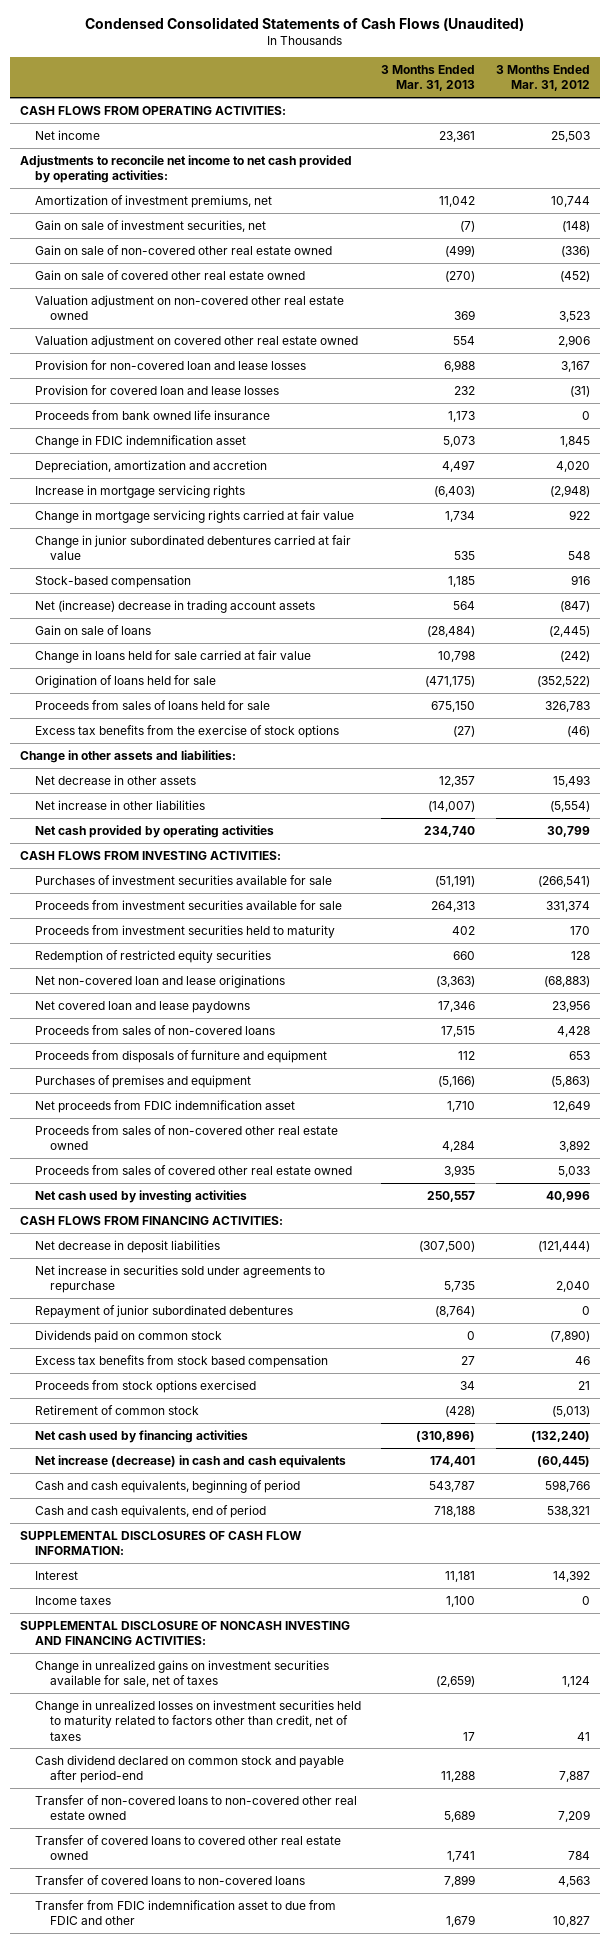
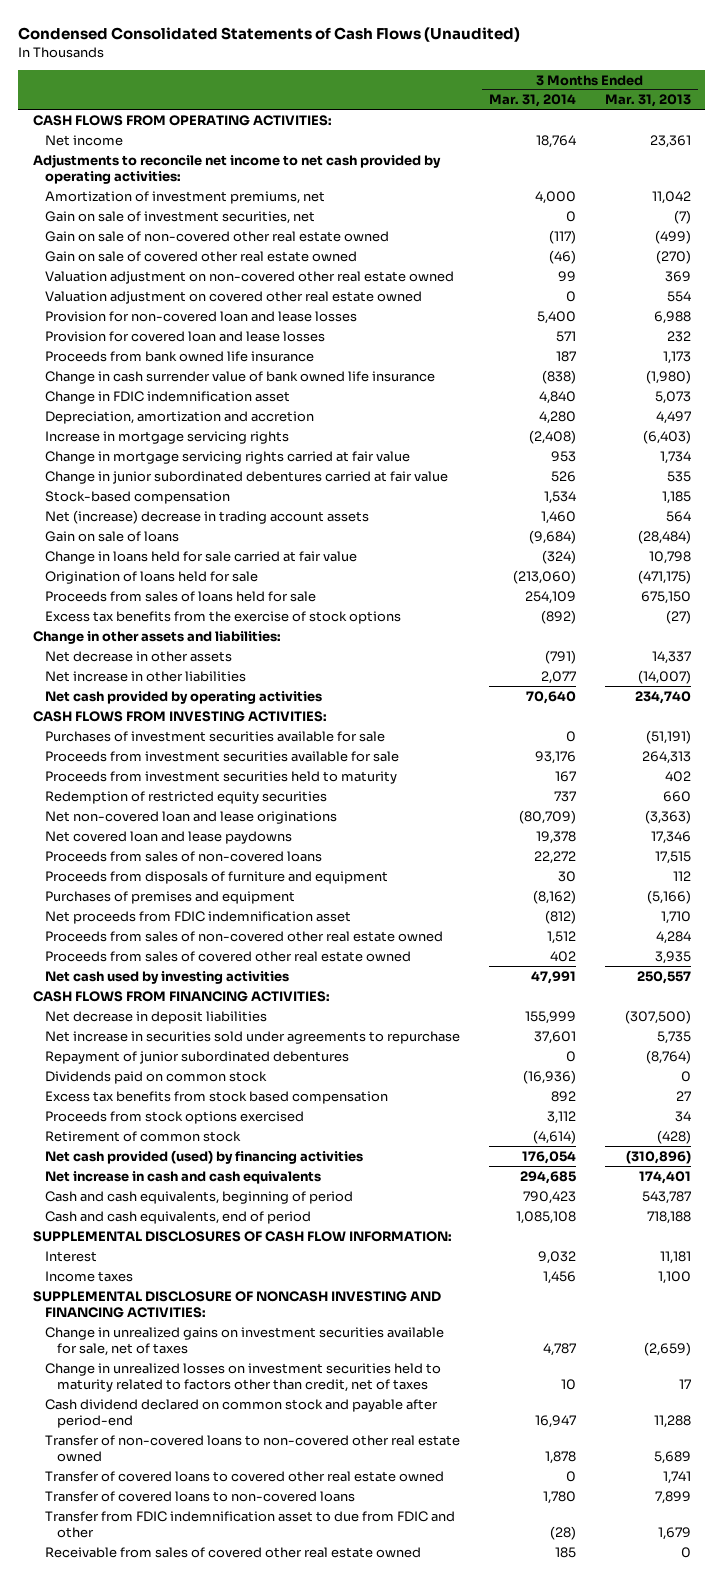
- | 3 Months Ended Mar. 31, 2013 | 3 Months Ended Mar. 31, 2012
+ | 3 Months Ended Mar. 31, 2014 | 3 Months Ended Mar. 31, 2013
+ Change in cash surrender value of bank owned life insurance | (838) | (1,980)
- Net decrease in other assets | 12,357 | 15,493
+ Net decrease in other assets | (791) | 14,337
- Net cash used by financing activities | (310,896) | (132,240)
- Net increase (decrease) in cash and cash equivalents | 174,401 | (60,445)
+ Net cash provided (used) by financing activities | 176,054 | (310,896)
+ Net increase in cash and cash equivalents | 294,685 | 174,401
+ Receivable from sales of covered other real estate owned | 185 | 0

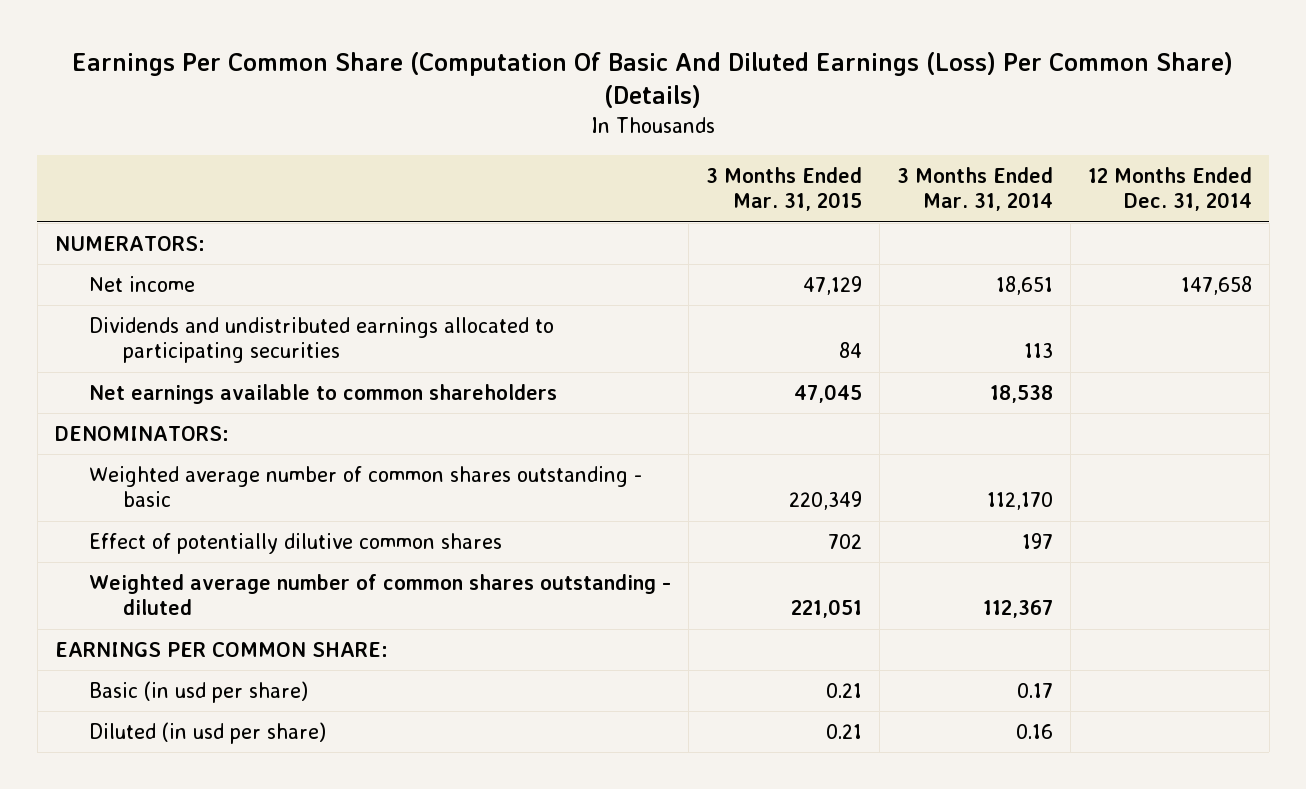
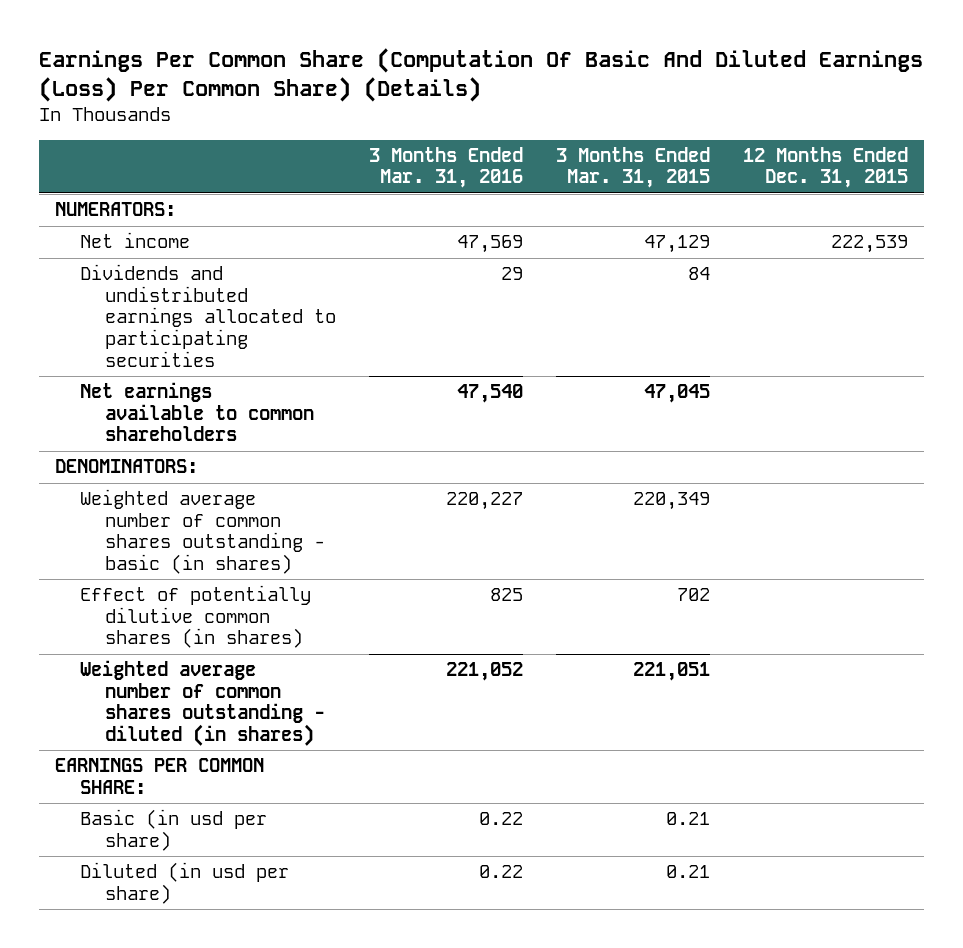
- | 3 Months Ended Mar. 31, 2015 | 3 Months Ended Mar. 31, 2014 | 12 Months Ended Dec. 31, 2014
+ | 3 Months Ended Mar. 31, 2016 | 3 Months Ended Mar. 31, 2015 | 12 Months Ended Dec. 31, 2015
- Weighted average number of common shares outstanding - basic | 220,349 | 112,170 |
- Effect of potentially dilutive common shares | 702 | 197 |
- Weighted average number of common shares outstanding - diluted | 221,051 | 112,367 |
+ Weighted average number of common shares outstanding - basic (in shares) | 220,227 | 220,349 |
+ Effect of potentially dilutive common shares (in shares) | 825 | 702 |
+ Weighted average number of common shares outstanding - diluted (in shares) | 221,052 | 221,051 |

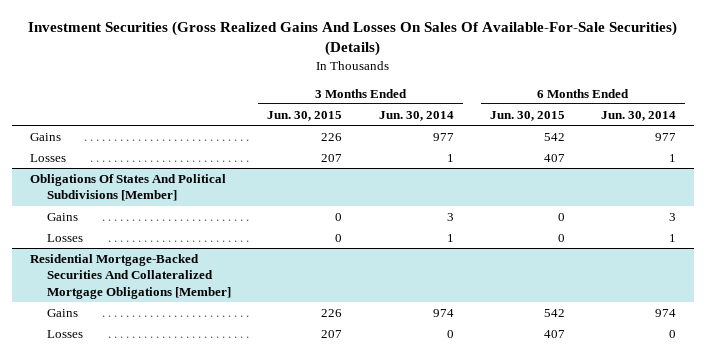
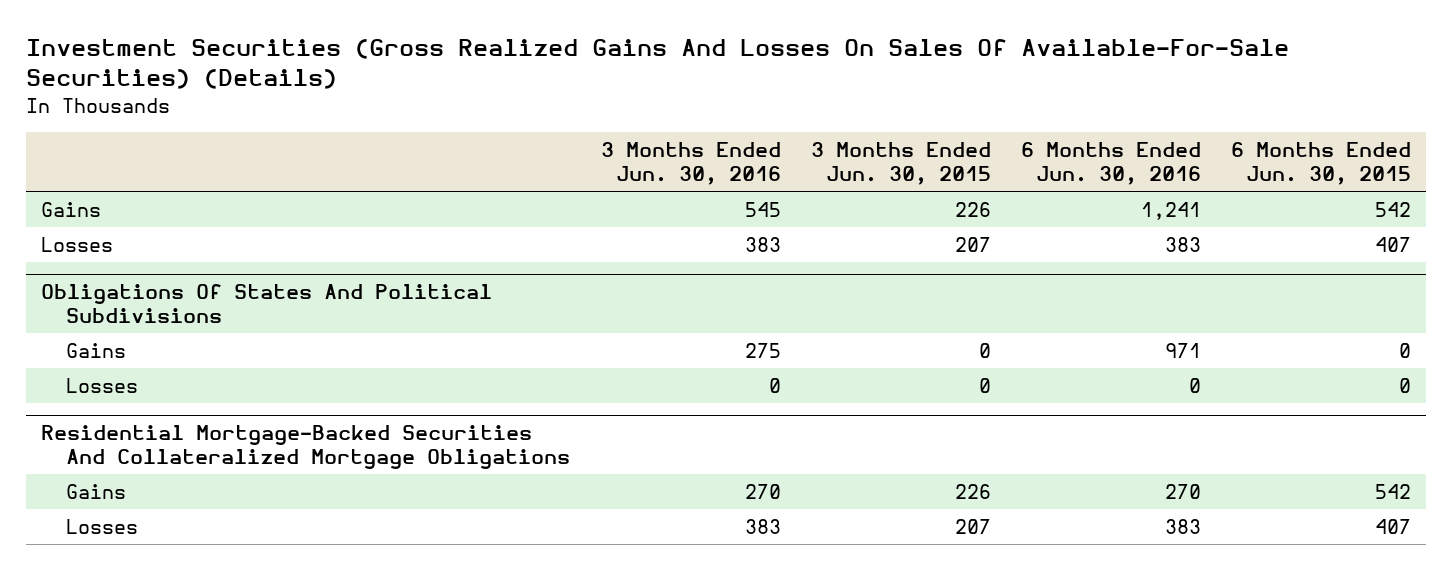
- | 3 Months Ended Jun. 30, 2015 | 3 Months Ended Jun. 30, 2014 | 6 Months Ended Jun. 30, 2015 | 6 Months Ended Jun. 30, 2014
+ | 3 Months Ended Jun. 30, 2016 | 3 Months Ended Jun. 30, 2015 | 6 Months Ended Jun. 30, 2016 | 6 Months Ended Jun. 30, 2015
- Obligations Of States And Political Subdivisions [Member]
+ Obligations Of States And Political Subdivisions
- Residential Mortgage-Backed Securities And Collateralized Mortgage Obligations [Member]
+ Residential Mortgage-Backed Securities And Collateralized Mortgage Obligations

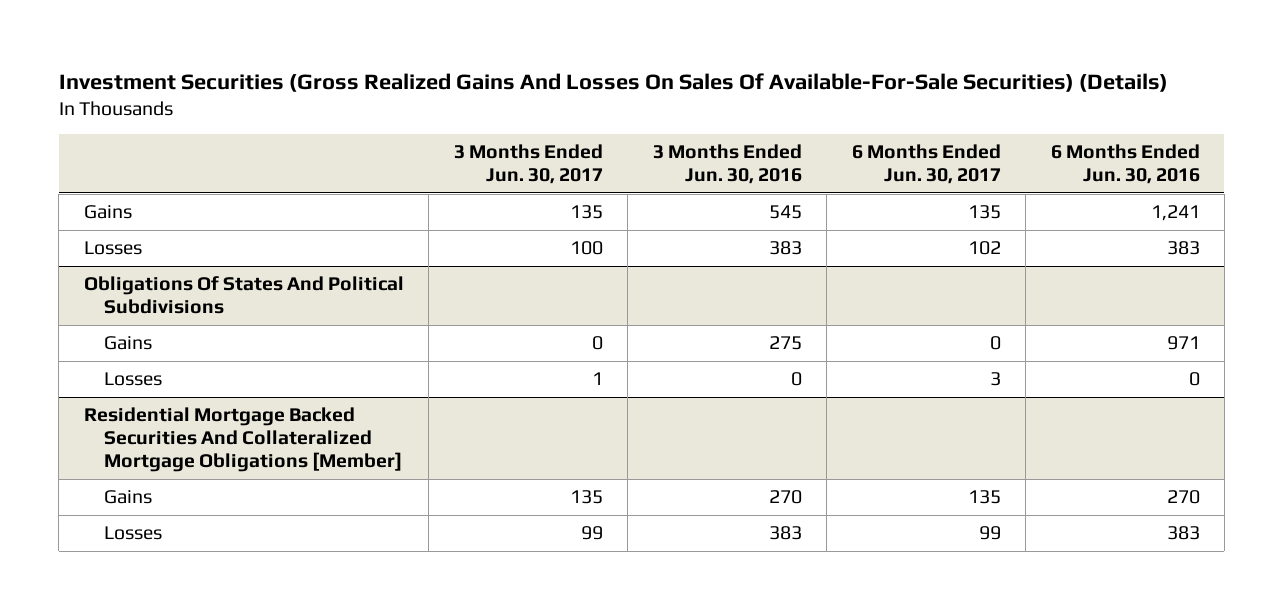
- | 3 Months Ended Jun. 30, 2016 | 3 Months Ended Jun. 30, 2015 | 6 Months Ended Jun. 30, 2016 | 6 Months Ended Jun. 30, 2015
+ | 3 Months Ended Jun. 30, 2017 | 3 Months Ended Jun. 30, 2016 | 6 Months Ended Jun. 30, 2017 | 6 Months Ended Jun. 30, 2016
- Residential Mortgage-Backed Securities And Collateralized Mortgage Obligations
+ Residential Mortgage Backed Securities And Collateralized Mortgage Obligations [Member]

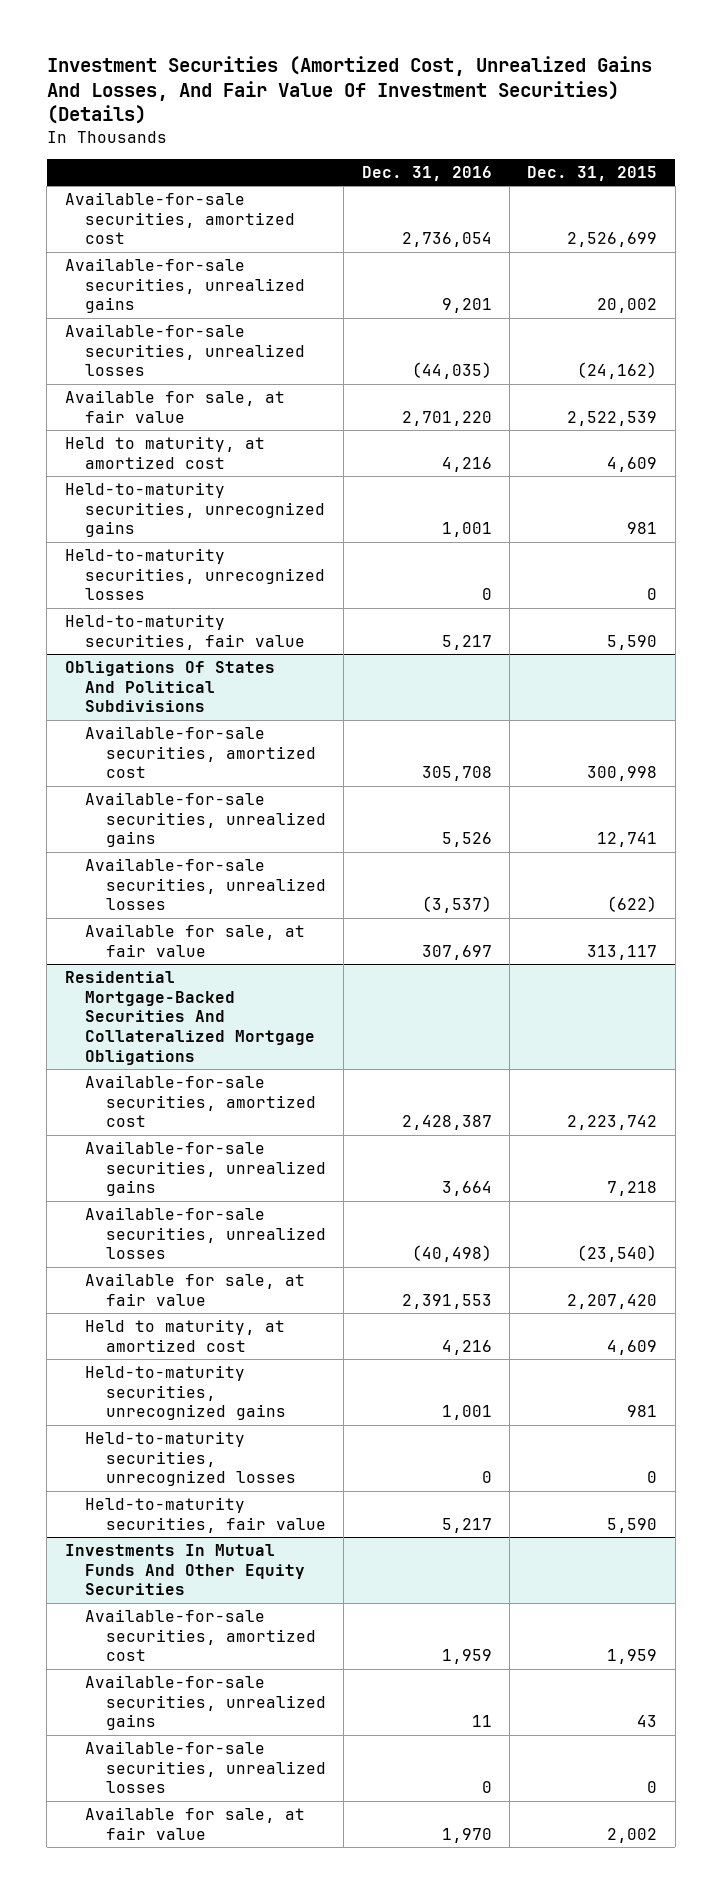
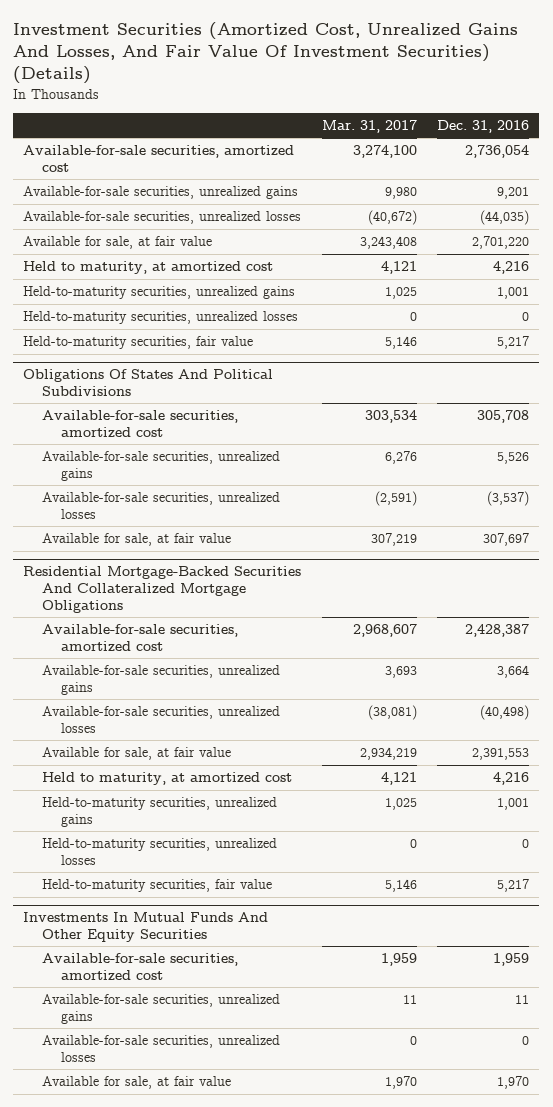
- | Dec. 31, 2016 | Dec. 31, 2015
+ | Mar. 31, 2017 | Dec. 31, 2016
- Held-to-maturity securities, unrecognized gains | 1,001 | 981
- Held-to-maturity securities, unrecognized losses | 0 | 0
+ Held-to-maturity securities, unrealized gains | 1,025 | 1,001
+ Held-to-maturity securities, unrealized losses | 0 | 0
@ Residential Mortgage-Backed Securities And Collateralized Mortgage Obligations
- Held-to-maturity securities, unrecognized gains | 1,001 | 981
- Held-to-maturity securities, unrecognized losses | 0 | 0
+ Held-to-maturity securities, unrealized gains | 1,025 | 1,001
+ Held-to-maturity securities, unrealized losses | 0 | 0

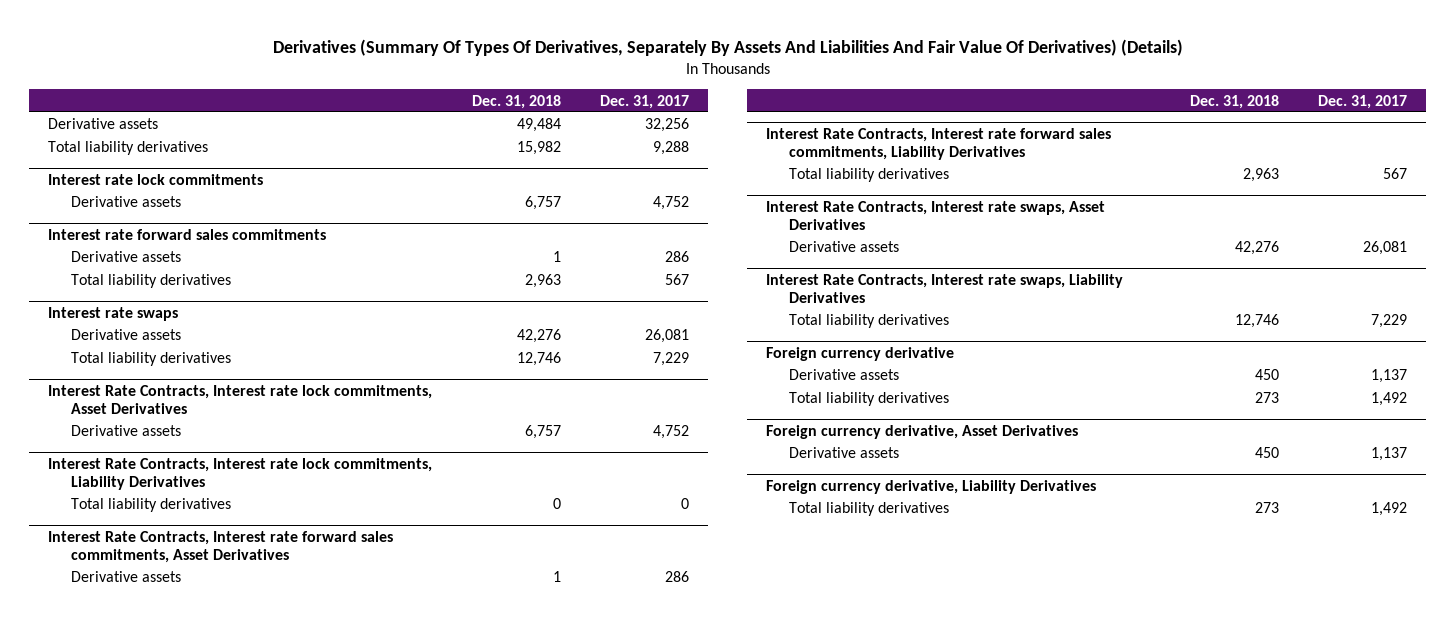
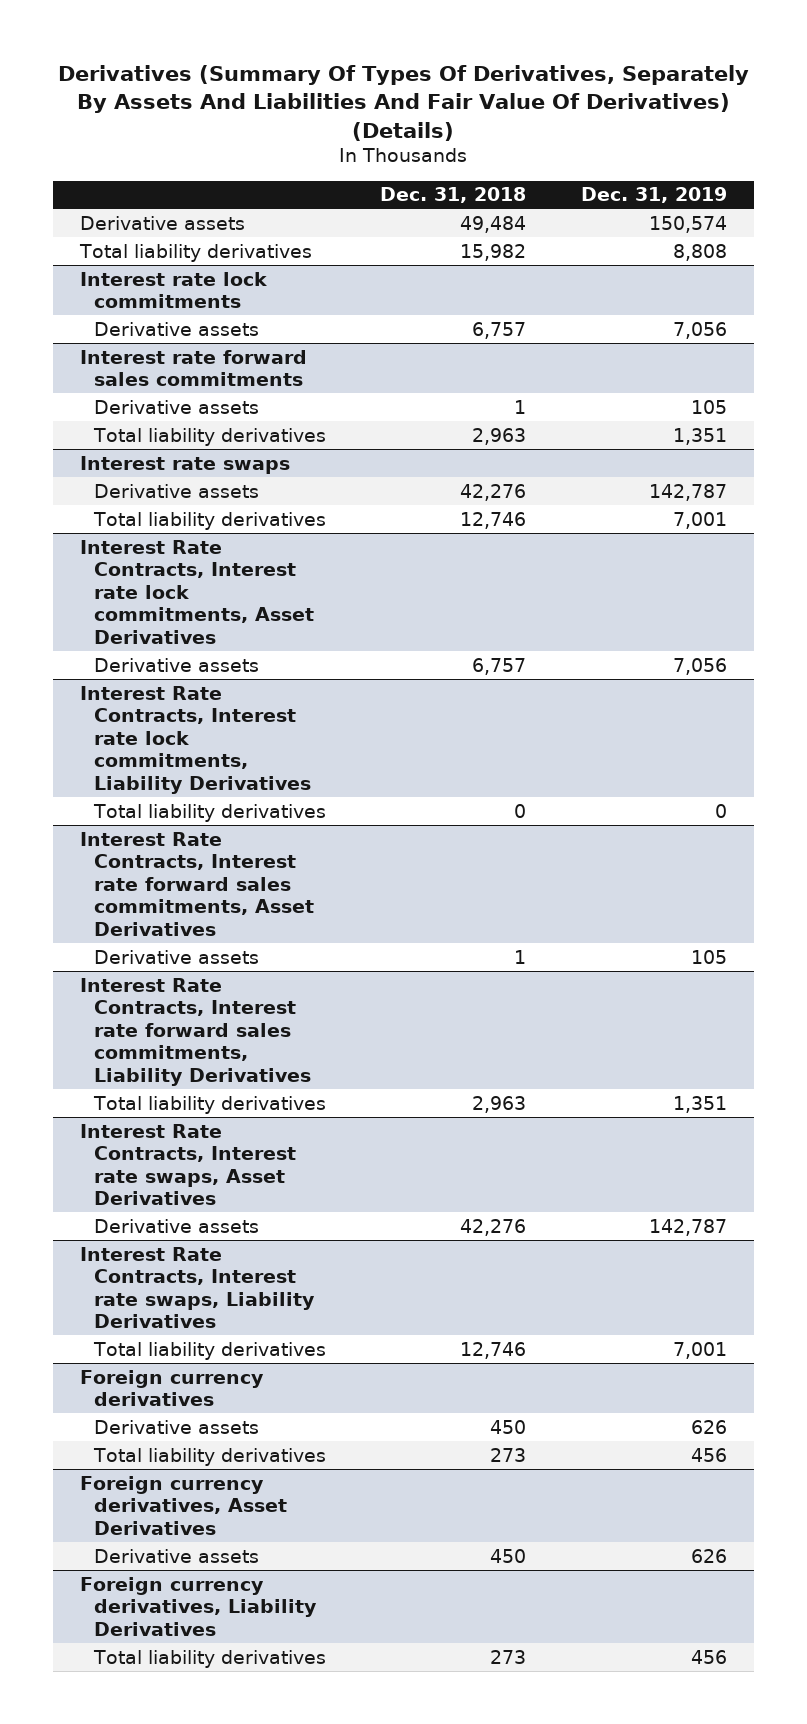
- | Dec. 31, 2018 | Dec. 31, 2017
+ | Dec. 31, 2018 | Dec. 31, 2019
- Foreign currency derivative
+ Foreign currency derivatives
- Foreign currency derivative, Asset Derivatives
+ Foreign currency derivatives, Asset Derivatives
- Foreign currency derivative, Liability Derivatives
+ Foreign currency derivatives, Liability Derivatives

